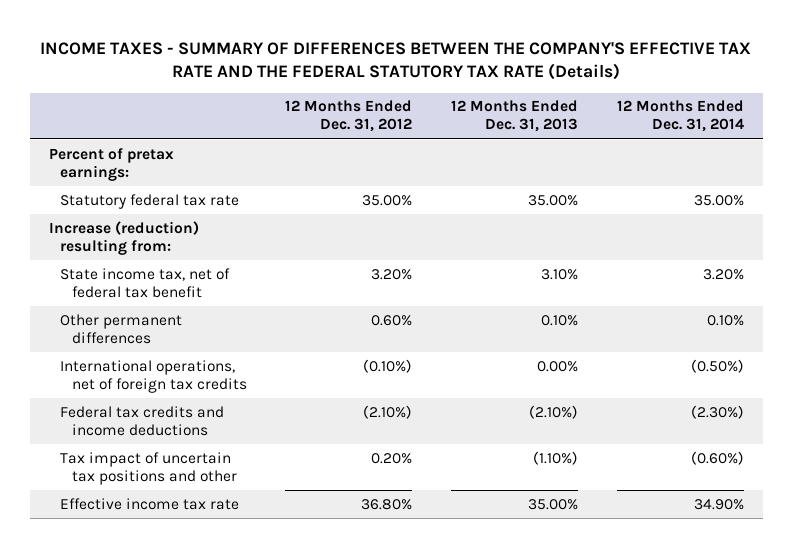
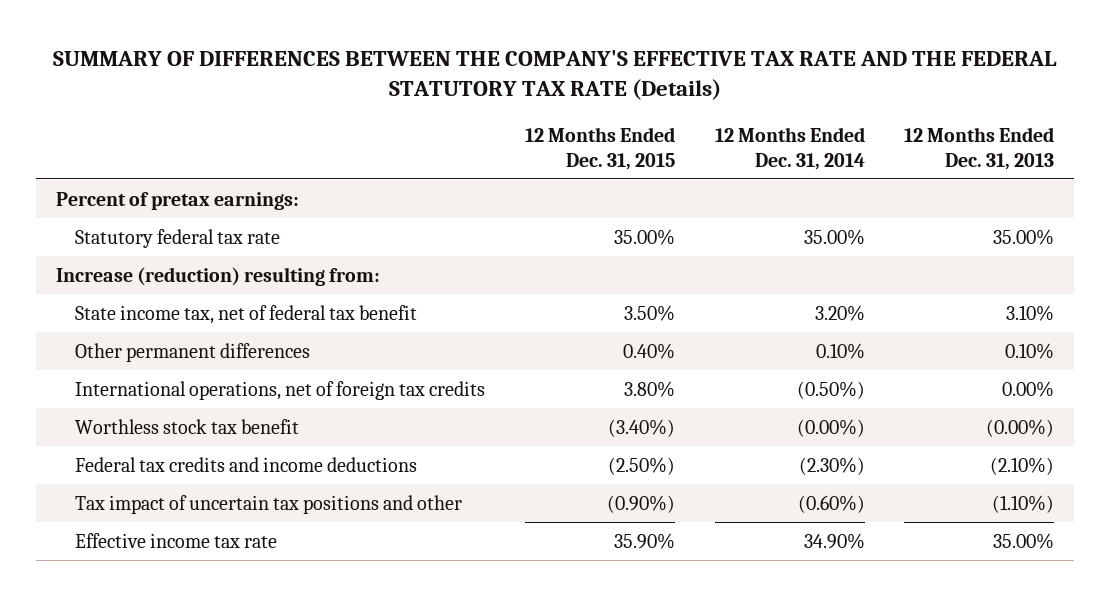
- INCOME TAXES - SUMMARY OF DIFFERENCES BETWEEN THE COMPANY'S EFFECTIVE TAX RATE AND THE FEDERAL STATUTORY TAX RATE (Details)
+ SUMMARY OF DIFFERENCES BETWEEN THE COMPANY'S EFFECTIVE TAX RATE AND THE FEDERAL STATUTORY TAX RATE (Details)
- | 12 Months Ended Dec. 31, 2012 | 12 Months Ended Dec. 31, 2013 | 12 Months Ended Dec. 31, 2014
+ | 12 Months Ended Dec. 31, 2015 | 12 Months Ended Dec. 31, 2014 | 12 Months Ended Dec. 31, 2013
+ Worthless stock tax benefit | (3.40%) | (0.00%) | (0.00%)

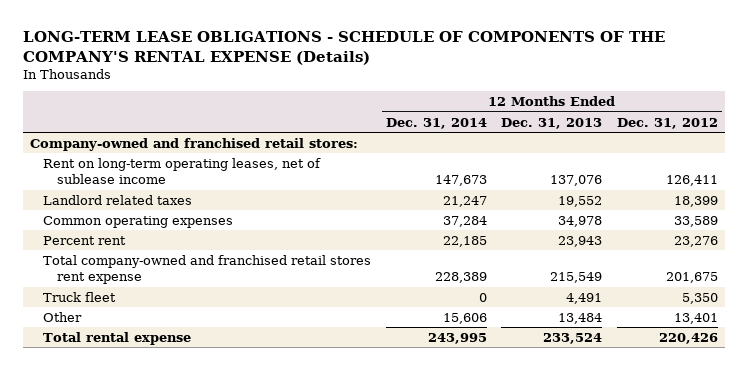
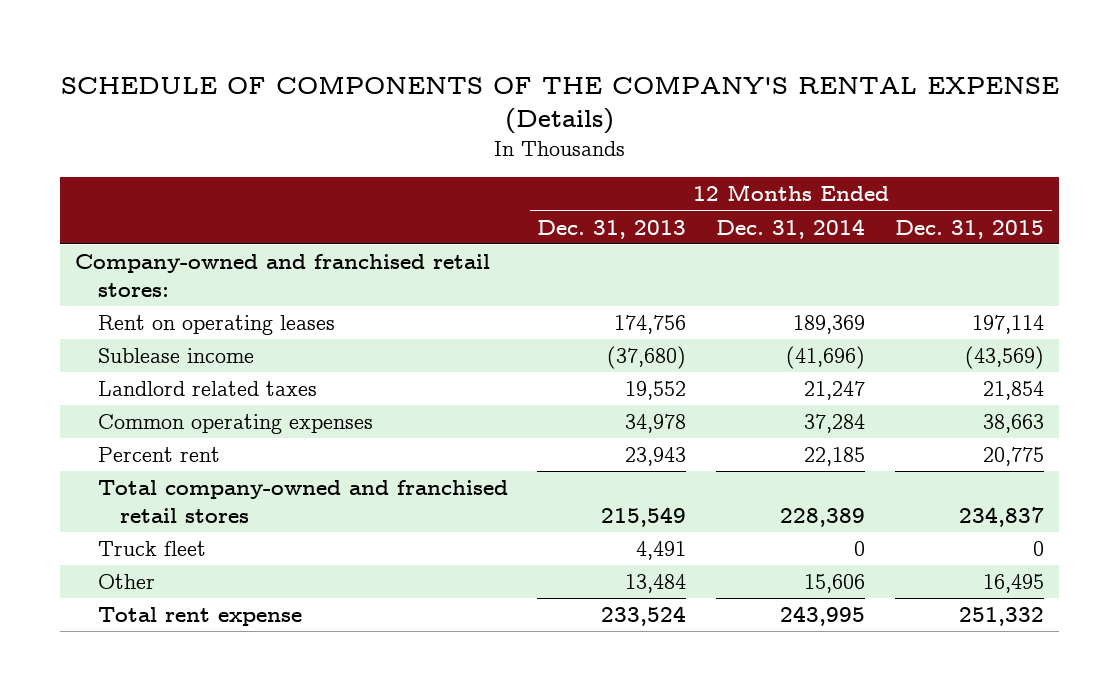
- LONG-TERM LEASE OBLIGATIONS - SCHEDULE OF COMPONENTS OF THE COMPANY'S RENTAL EXPENSE (Details)
+ SCHEDULE OF COMPONENTS OF THE COMPANY'S RENTAL EXPENSE (Details)
- | 12 Months Ended Dec. 31, 2014 | 12 Months Ended Dec. 31, 2013 | 12 Months Ended Dec. 31, 2012
+ | 12 Months Ended Dec. 31, 2013 | 12 Months Ended Dec. 31, 2014 | 12 Months Ended Dec. 31, 2015
- Rent on long-term operating leases, net of sublease income | 147,673 | 137,076 | 126,411
+ Rent on operating leases | 174,756 | 189,369 | 197,114
+ Sublease income | (37,680) | (41,696) | (43,569)
- Total company-owned and franchised retail stores rent expense | 228,389 | 215,549 | 201,675
+ Total company-owned and franchised retail stores | 215,549 | 228,389 | 234,837
- Total rental expense | 243,995 | 233,524 | 220,426
+ Total rent expense | 233,524 | 243,995 | 251,332

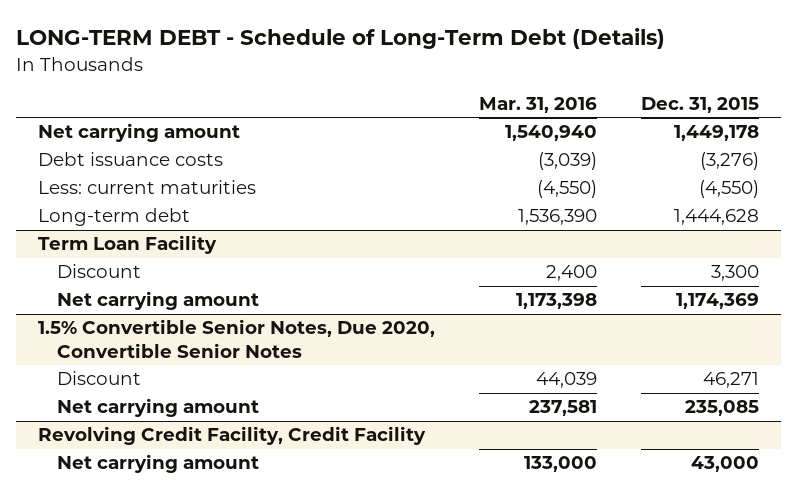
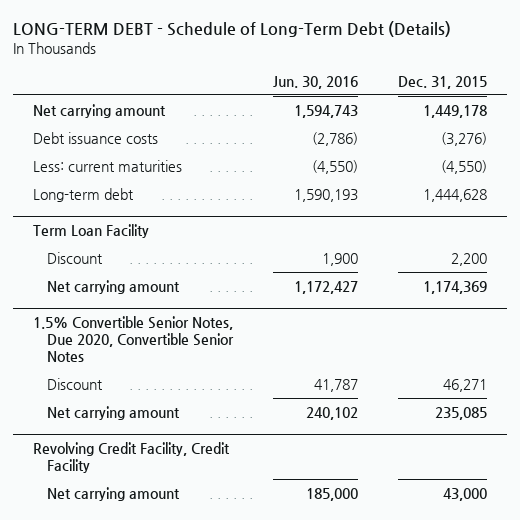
- | Mar. 31, 2016 | Dec. 31, 2015
+ | Jun. 30, 2016 | Dec. 31, 2015
@ Term Loan Facility
- Discount | 2,400 | 3,300
+ Discount | 1,900 | 2,200

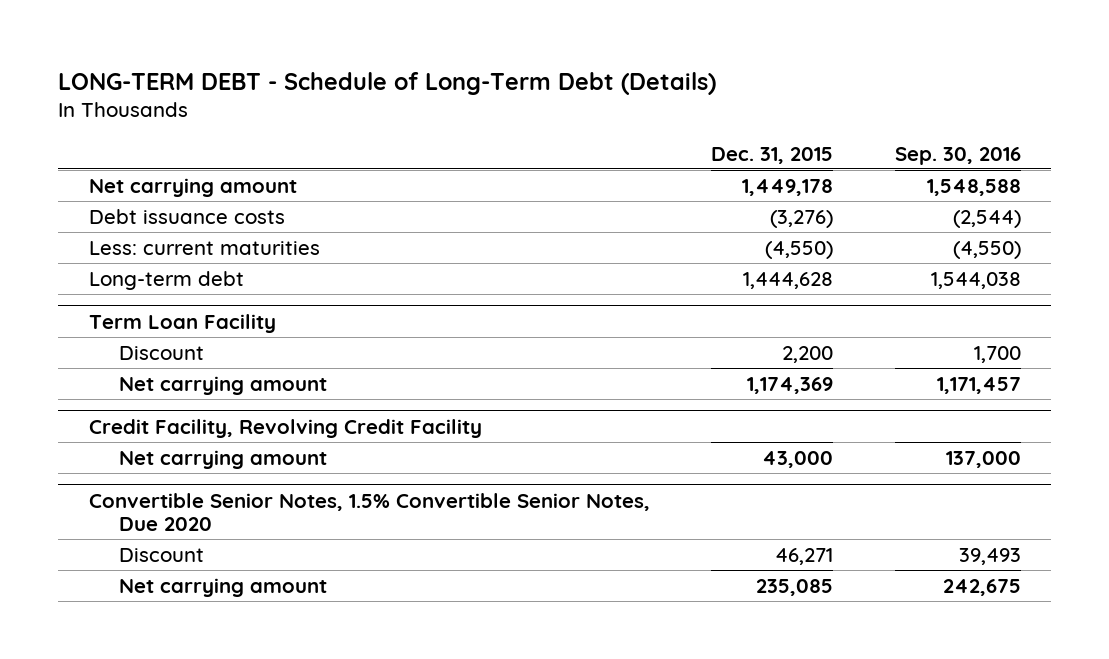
- | Jun. 30, 2016 | Dec. 31, 2015
+ | Dec. 31, 2015 | Sep. 30, 2016
- 1.5% Convertible Senior Notes, Due 2020, Convertible Senior Notes
+ Credit Facility, Revolving Credit Facility
+ Net carrying amount | 43,000 | 137,000
+ Convertible Senior Notes, 1.5% Convertible Senior Notes, Due 2020
- Revolving Credit Facility, Credit Facility
- Net carrying amount | 185,000 | 43,000

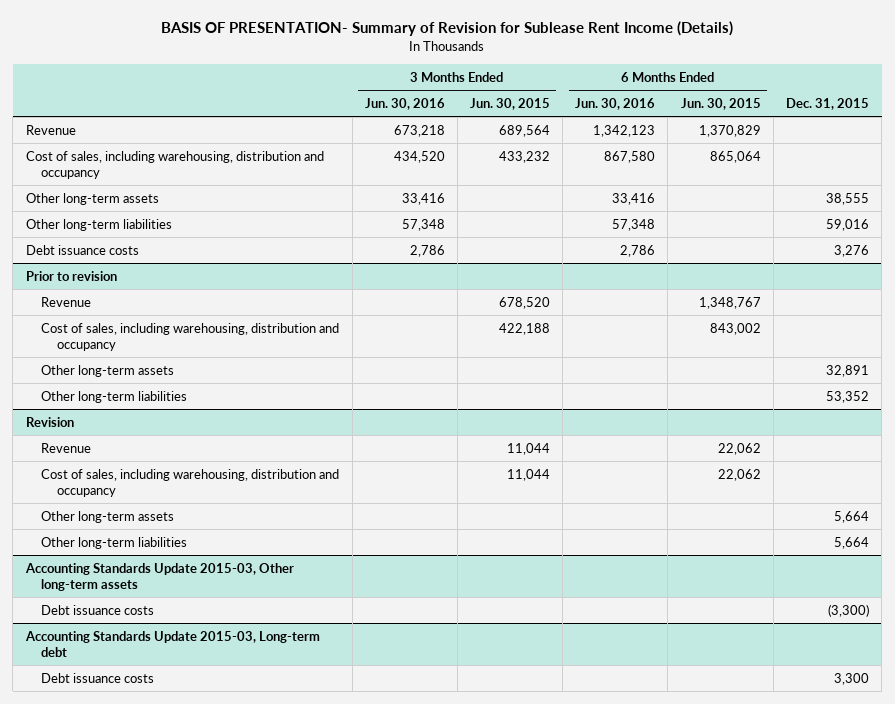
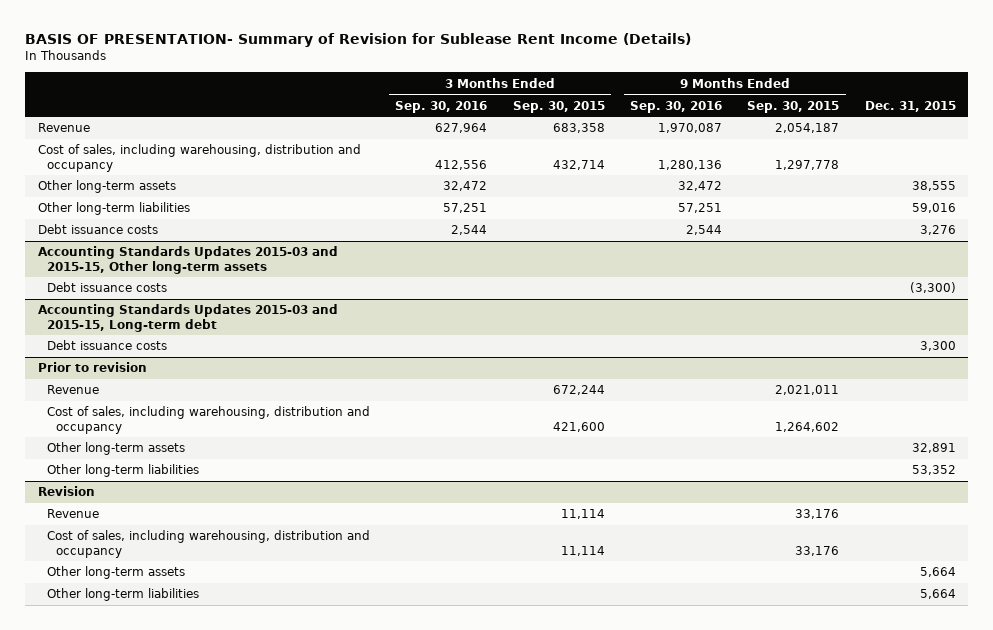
- | 3 Months Ended Jun. 30, 2016 | 3 Months Ended Jun. 30, 2015 | 6 Months Ended Jun. 30, 2016 | 6 Months Ended Jun. 30, 2015 | Dec. 31, 2015
+ | 3 Months Ended Sep. 30, 2016 | 3 Months Ended Sep. 30, 2015 | 9 Months Ended Sep. 30, 2016 | 9 Months Ended Sep. 30, 2015 | Dec. 31, 2015
+ Accounting Standards Updates 2015-03 and 2015-15, Other long-term assets
+ Debt issuance costs | | | | | (3,300)
+ Accounting Standards Updates 2015-03 and 2015-15, Long-term debt
+ Debt issuance costs | | | | | 3,300
- Accounting Standards Update 2015-03, Other long-term assets
- Debt issuance costs | | | | | (3,300)
- Accounting Standards Update 2015-03, Long-term debt
- Debt issuance costs | | | | | 3,300

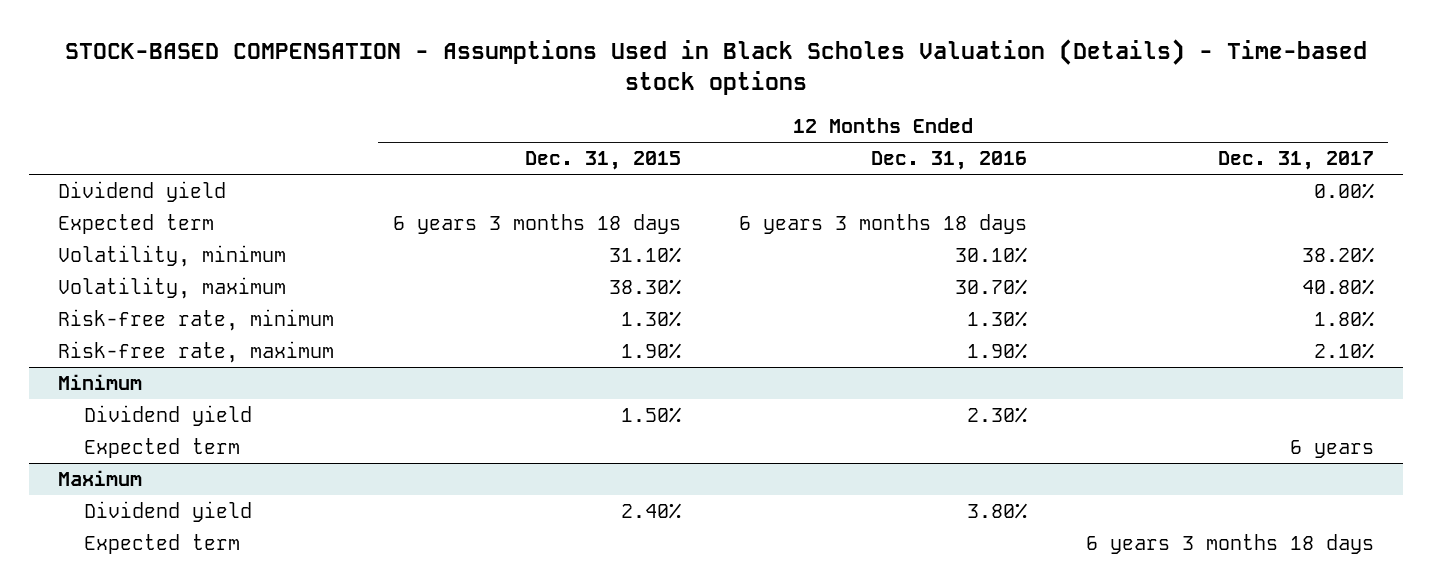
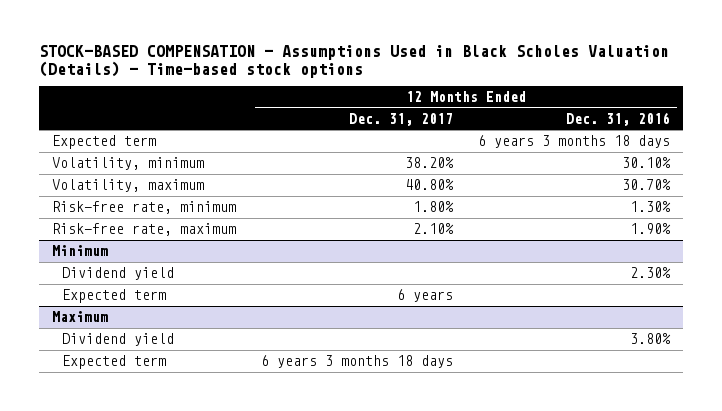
- | 12 Months Ended Dec. 31, 2015 | 12 Months Ended Dec. 31, 2016 | 12 Months Ended Dec. 31, 2017
+ | 12 Months Ended Dec. 31, 2017 | 12 Months Ended Dec. 31, 2016
- Dividend yield | | | 0.00%

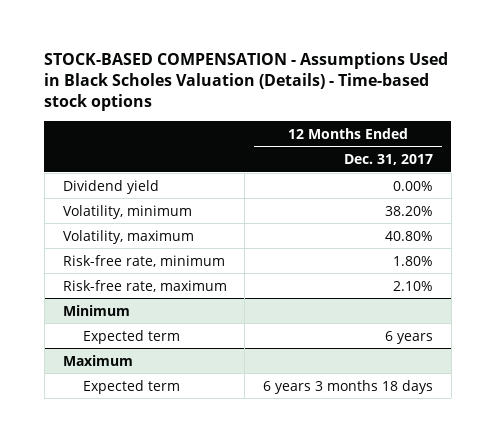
- | 12 Months Ended Dec. 31, 2017 | 12 Months Ended Dec. 31, 2016
+ | 12 Months Ended Dec. 31, 2017
- Expected term | | 6 years 3 months 18 days
+ Dividend yield | 0.00%
@ Minimum
- Dividend yield | | 2.30%
@ Maximum
- Dividend yield | | 3.80%

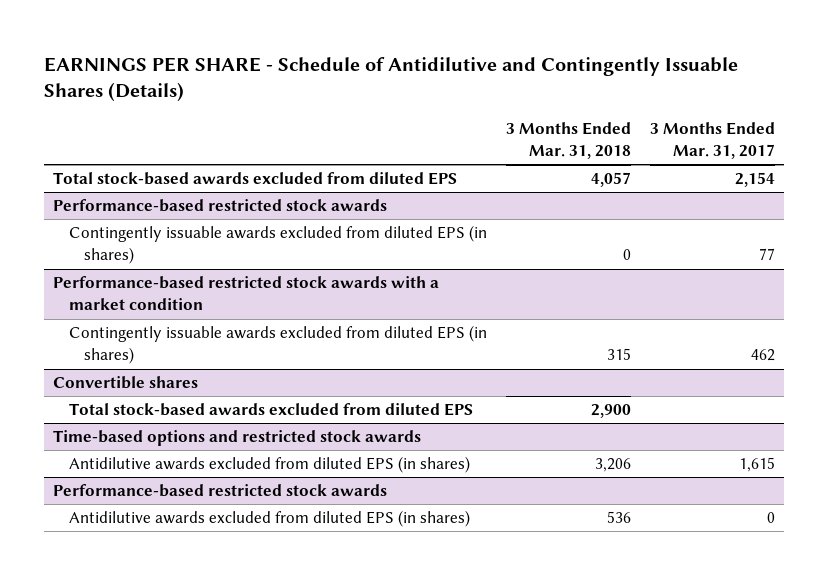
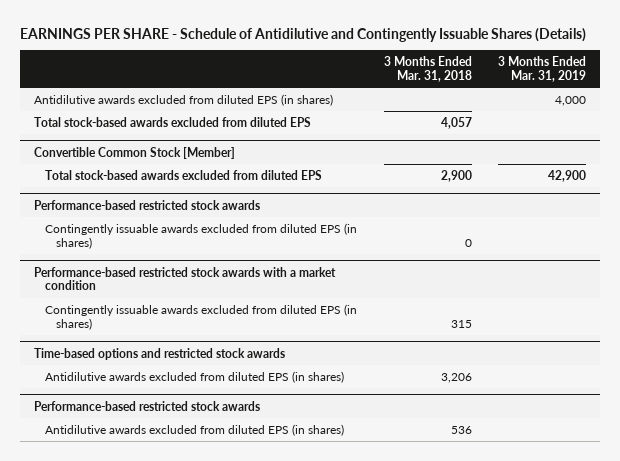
- | 3 Months Ended Mar. 31, 2018 | 3 Months Ended Mar. 31, 2017
+ | 3 Months Ended Mar. 31, 2018 | 3 Months Ended Mar. 31, 2019
+ Antidilutive awards excluded from diluted EPS (in shares) | | 4,000
+ Convertible Common Stock [Member]
+ Total stock-based awards excluded from diluted EPS | 2,900 | 42,900
- Convertible shares
- Total stock-based awards excluded from diluted EPS | 2,900 |

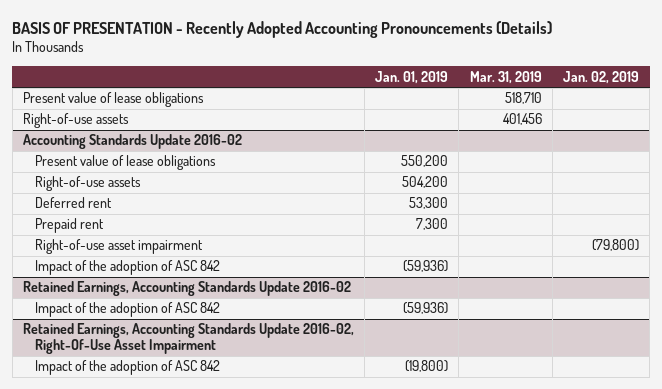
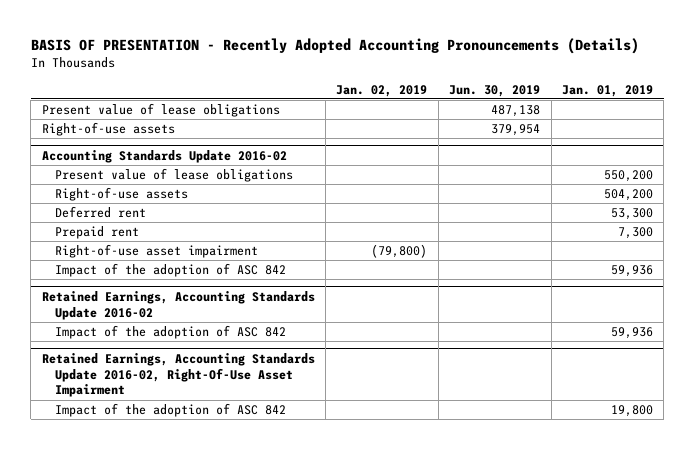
- | Jan. 01, 2019 | Mar. 31, 2019 | Jan. 02, 2019
+ | Jan. 02, 2019 | Jun. 30, 2019 | Jan. 01, 2019
@ Accounting Standards Update 2016-02
- Impact of the adoption of ASC 842 | (59,936) | |
+ Impact of the adoption of ASC 842 | | | 59,936
@ Retained Earnings, Accounting Standards Update 2016-02
- Impact of the adoption of ASC 842 | (59,936) | |
+ Impact of the adoption of ASC 842 | | | 59,936
@ Retained Earnings, Accounting Standards Update 2016-02, Right-Of-Use Asset Impairment
- Impact of the adoption of ASC 842 | (19,800) | |
+ Impact of the adoption of ASC 842 | | | 19,800

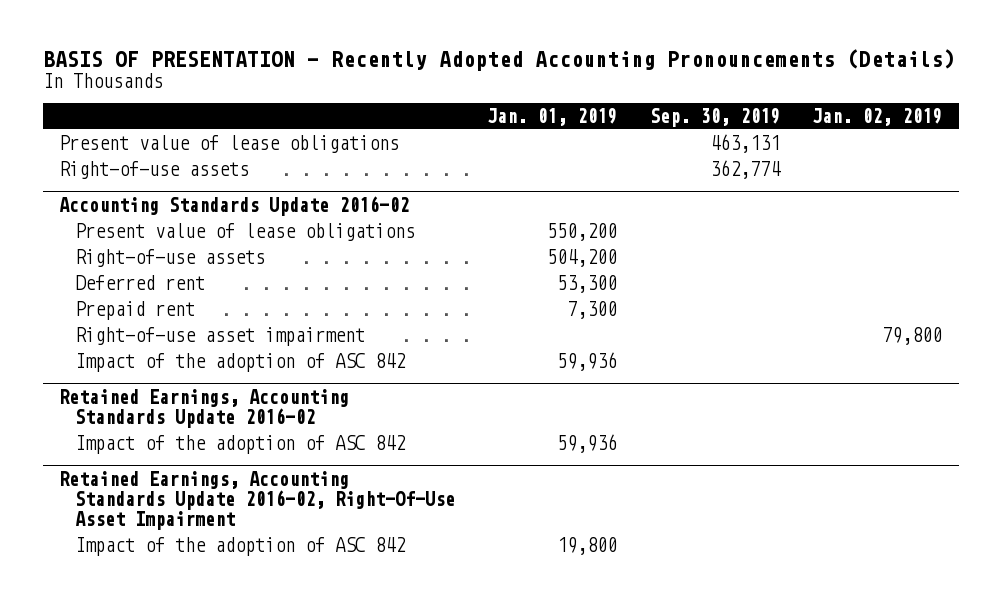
- | Jan. 02, 2019 | Jun. 30, 2019 | Jan. 01, 2019
+ | Jan. 01, 2019 | Sep. 30, 2019 | Jan. 02, 2019
@ Accounting Standards Update 2016-02
- Right-of-use asset impairment | (79,800) | |
+ Right-of-use asset impairment | | | 79,800

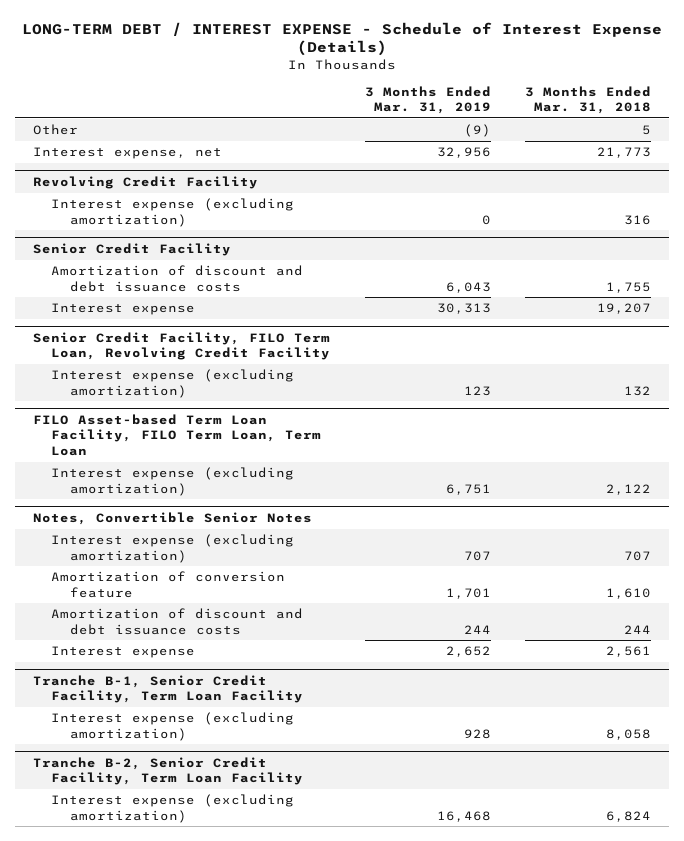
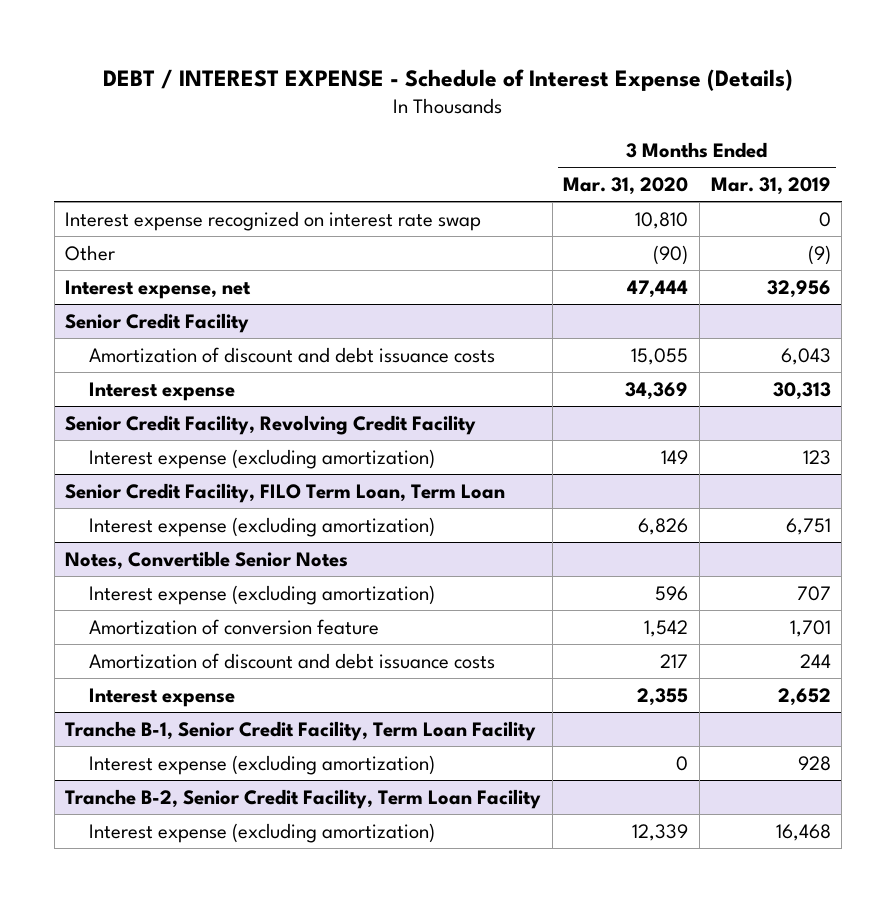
- LONG-TERM DEBT / INTEREST EXPENSE - Schedule of Interest Expense (Details)
+ DEBT / INTEREST EXPENSE - Schedule of Interest Expense (Details)
- | 3 Months Ended Mar. 31, 2019 | 3 Months Ended Mar. 31, 2018
+ | 3 Months Ended Mar. 31, 2020 | 3 Months Ended Mar. 31, 2019
+ Interest expense recognized on interest rate swap | 10,810 | 0
- Revolving Credit Facility
- Interest expense (excluding amortization) | 0 | 316
- Senior Credit Facility, FILO Term Loan, Revolving Credit Facility
+ Senior Credit Facility, Revolving Credit Facility
- FILO Asset-based Term Loan Facility, FILO Term Loan, Term Loan
+ Senior Credit Facility, FILO Term Loan, Term Loan

